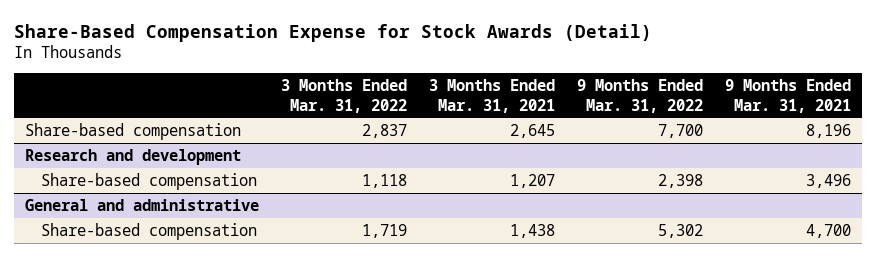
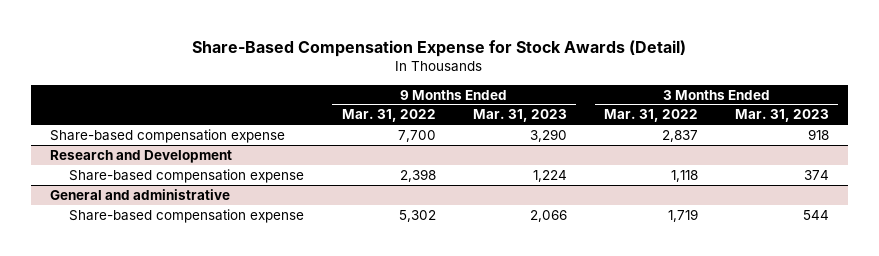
- | 3 Months Ended Mar. 31, 2022 | 3 Months Ended Mar. 31, 2021 | 9 Months Ended Mar. 31, 2022 | 9 Months Ended Mar. 31, 2021
+ | 9 Months Ended Mar. 31, 2022 | 9 Months Ended Mar. 31, 2023 | 3 Months Ended Mar. 31, 2022 | 3 Months Ended Mar. 31, 2023
- Share-based compensation | 2,837 | 2,645 | 7,700 | 8,196
- Research and development
- Share-based compensation | 1,118 | 1,207 | 2,398 | 3,496
+ Share-based compensation expense | 7,700 | 3,290 | 2,837 | 918
+ Research and Development
+ Share-based compensation expense | 2,398 | 1,224 | 1,118 | 374
@ General and administrative
- Share-based compensation | 1,719 | 1,438 | 5,302 | 4,700
+ Share-based compensation expense | 5,302 | 2,066 | 1,719 | 544

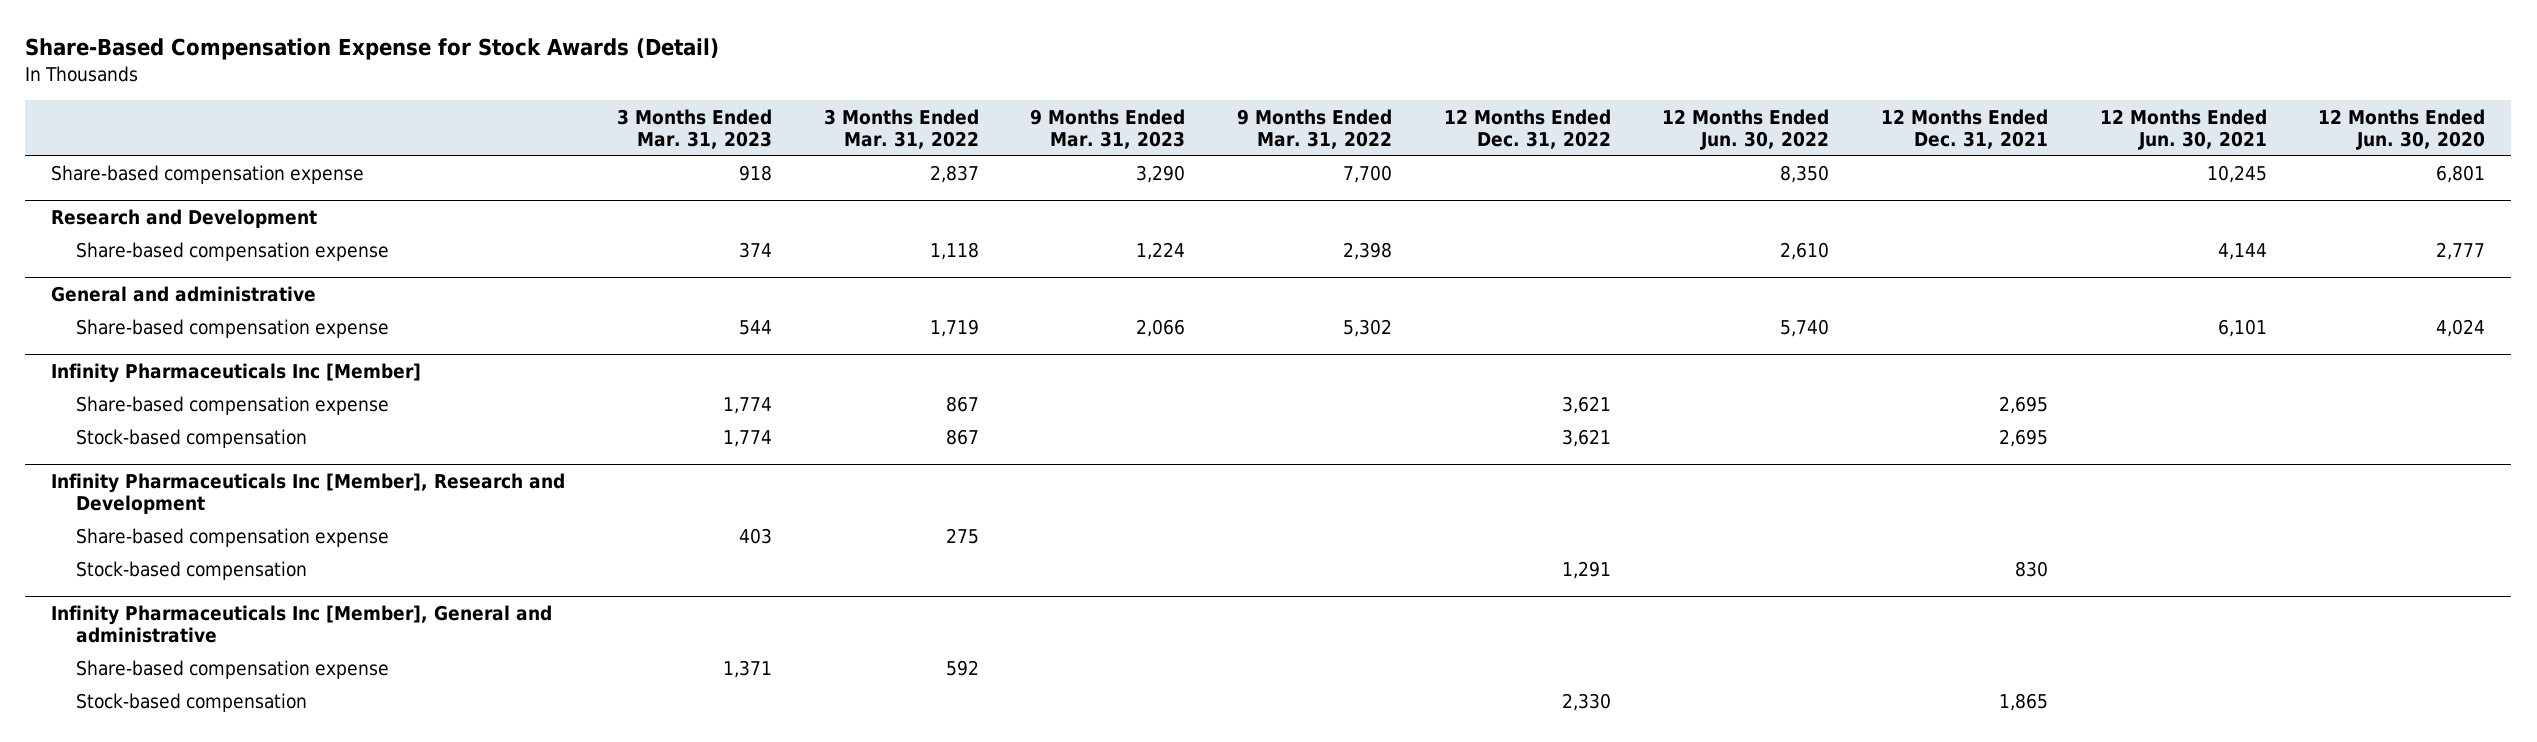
- | 9 Months Ended Mar. 31, 2022 | 9 Months Ended Mar. 31, 2023 | 3 Months Ended Mar. 31, 2022 | 3 Months Ended Mar. 31, 2023
+ | 3 Months Ended Mar. 31, 2023 | 3 Months Ended Mar. 31, 2022 | 9 Months Ended Mar. 31, 2023 | 9 Months Ended Mar. 31, 2022 | 12 Months Ended Dec. 31, 2022 | 12 Months Ended Jun. 30, 2022 | 12 Months Ended Dec. 31, 2021 | 12 Months Ended Jun. 30, 2021 | 12 Months Ended Jun. 30, 2020
+ Infinity Pharmaceuticals Inc [Member]
+ Share-based compensation expense | 1,774 | 867 | | | 3,621 | | 2,695 | |
+ Stock-based compensation | 1,774 | 867 | | | 3,621 | | 2,695 | |
+ Infinity Pharmaceuticals Inc [Member], Research and Development
+ Share-based compensation expense | 403 | 275 | | | | | | |
+ Stock-based compensation | | | | | 1,291 | | 830 | |
+ Infinity Pharmaceuticals Inc [Member], General and administrative
+ Share-based compensation expense | 1,371 | 592 | | | | | | |
+ Stock-based compensation | | | | | 2,330 | | 1,865 | |

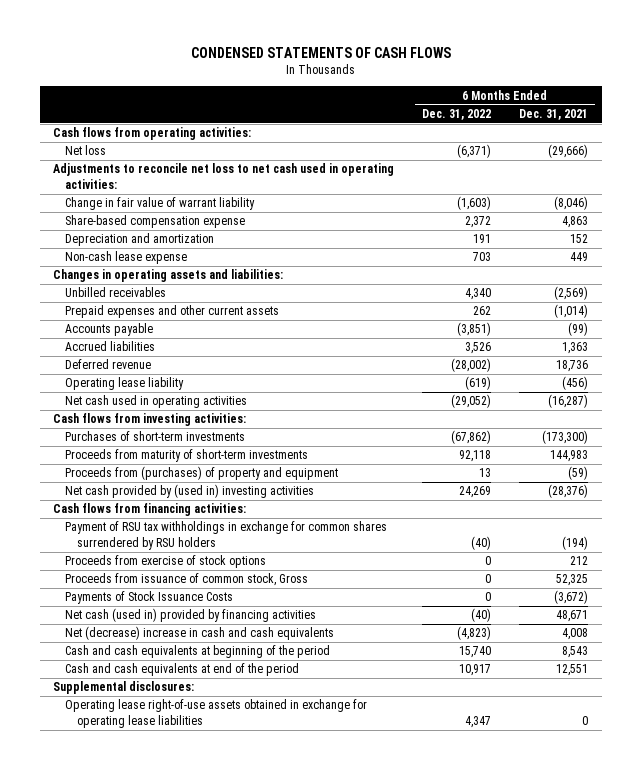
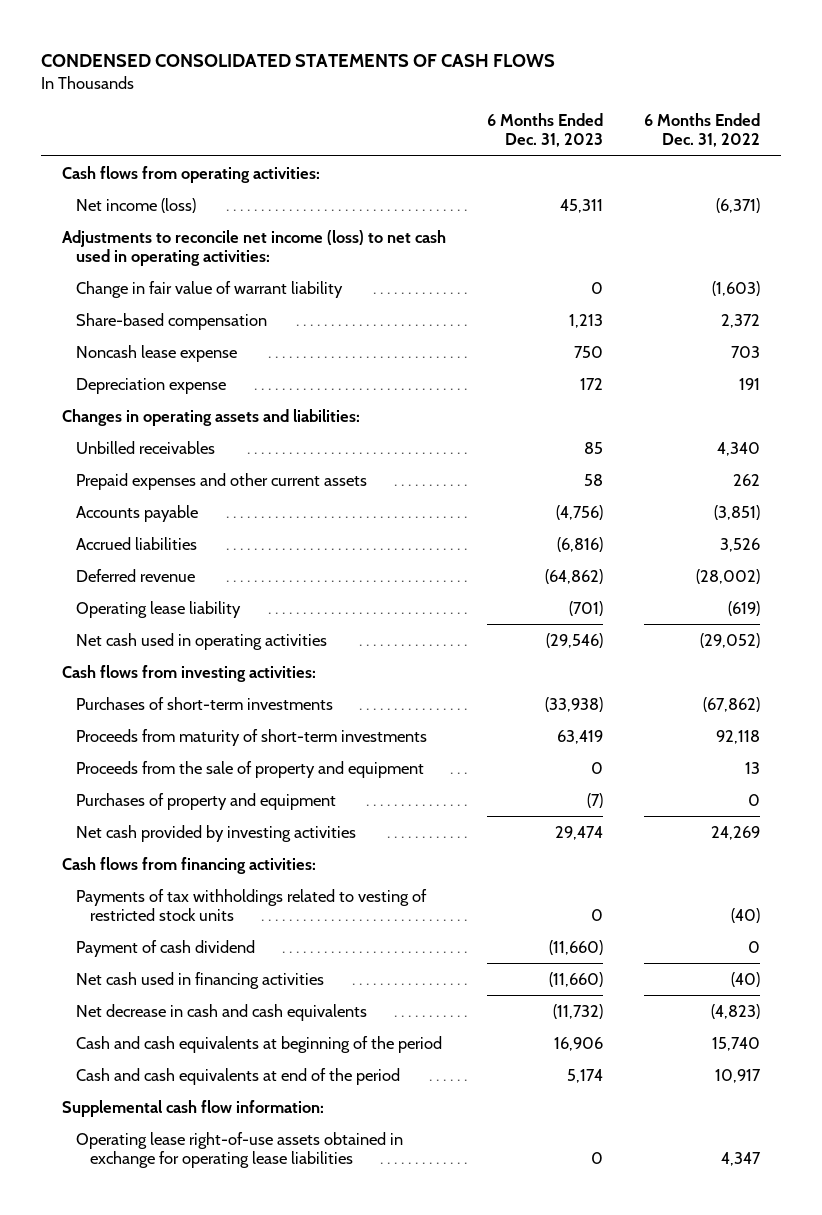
- CONDENSED STATEMENTS OF CASH FLOWS
+ CONDENSED CONSOLIDATED STATEMENTS OF CASH FLOWS
- | 6 Months Ended Dec. 31, 2022 | 6 Months Ended Dec. 31, 2021
+ | 6 Months Ended Dec. 31, 2023 | 6 Months Ended Dec. 31, 2022
- Net loss | (6,371) | (29,666)
- Adjustments to reconcile net loss to net cash used in operating activities:
+ Net income (loss) | 45,311 | (6,371)
+ Adjustments to reconcile net income (loss) to net cash used in operating activities:
- Share-based compensation expense | 2,372 | 4,863
- Depreciation and amortization | 191 | 152
- Non-cash lease expense | 703 | 449
+ Share-based compensation | 1,213 | 2,372
+ Noncash lease expense | 750 | 703
+ Depreciation expense | 172 | 191
- Proceeds from (purchases) of property and equipment | 13 | (59)
- Net cash provided by (used in) investing activities | 24,269 | (28,376)
+ Proceeds from the sale of property and equipment | 0 | 13
+ Purchases of property and equipment | (7) | 0
+ Net cash provided by investing activities | 29,474 | 24,269
- Payment of RSU tax withholdings in exchange for common shares surrendered by RSU holders | (40) | (194)
- Proceeds from exercise of stock options | 0 | 212
- Proceeds from issuance of common stock, Gross | 0 | 52,325
- Payments of Stock Issuance Costs | 0 | (3,672)
- Net cash (used in) provided by financing activities | (40) | 48,671
- Net (decrease) increase in cash and cash equivalents | (4,823) | 4,008
+ Payments of tax withholdings related to vesting of restricted stock units | 0 | (40)
+ Payment of cash dividend | (11,660) | 0
+ Net cash used in financing activities | (11,660) | (40)
+ Net decrease in cash and cash equivalents | (11,732) | (4,823)
- Supplemental disclosures:
+ Supplemental cash flow information:

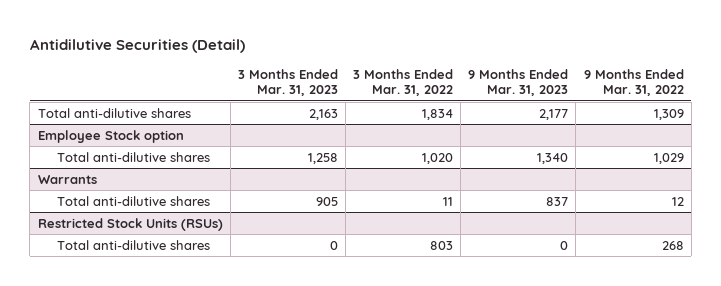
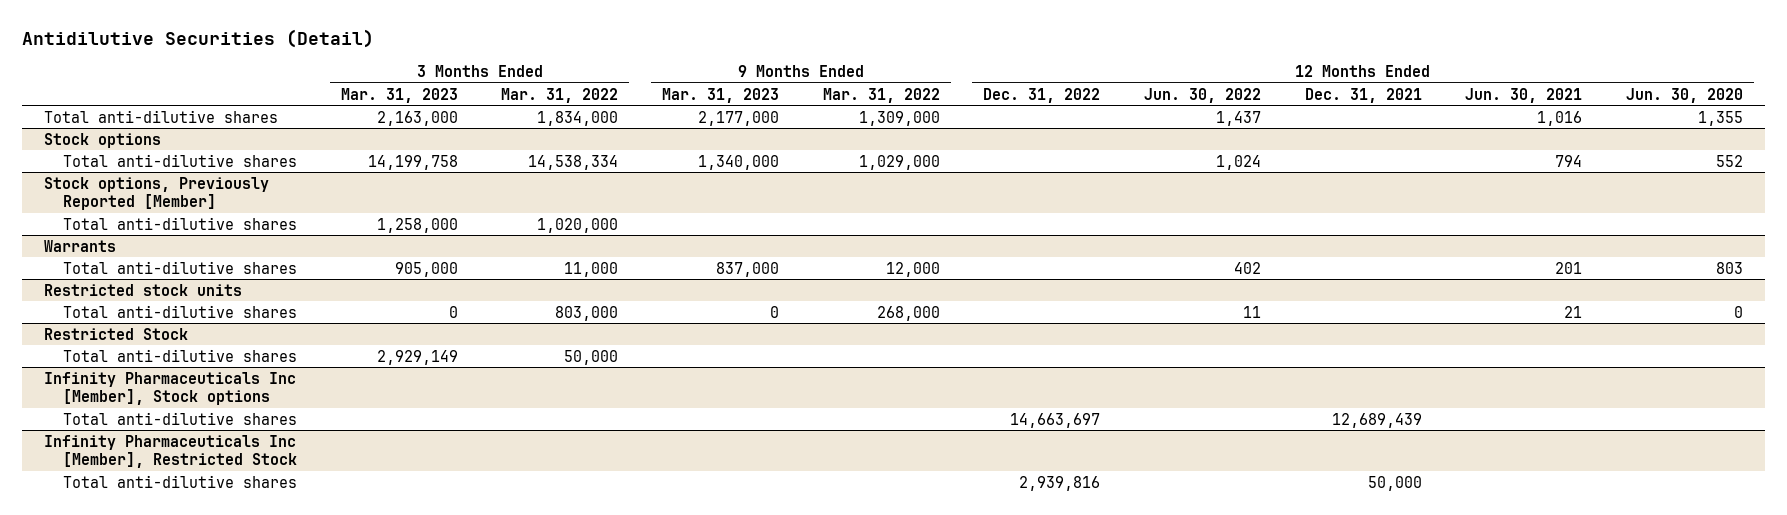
- | 3 Months Ended Mar. 31, 2023 | 3 Months Ended Mar. 31, 2022 | 9 Months Ended Mar. 31, 2023 | 9 Months Ended Mar. 31, 2022
+ | 3 Months Ended Mar. 31, 2023 | 3 Months Ended Mar. 31, 2022 | 9 Months Ended Mar. 31, 2023 | 9 Months Ended Mar. 31, 2022 | 12 Months Ended Dec. 31, 2022 | 12 Months Ended Jun. 30, 2022 | 12 Months Ended Dec. 31, 2021 | 12 Months Ended Jun. 30, 2021 | 12 Months Ended Jun. 30, 2020
- Total anti-dilutive shares | 2,163 | 1,834 | 2,177 | 1,309
- Employee Stock option
- Total anti-dilutive shares | 1,258 | 1,020 | 1,340 | 1,029
+ Total anti-dilutive shares | 2,163,000 | 1,834,000 | 2,177,000 | 1,309,000 | | 1,437 | | 1,016 | 1,355
+ Stock options
+ Total anti-dilutive shares | 14,199,758 | 14,538,334 | 1,340,000 | 1,029,000 | | 1,024 | | 794 | 552
+ Stock options, Previously Reported [Member]
+ Total anti-dilutive shares | 1,258,000 | 1,020,000 | | | | | | |
@ Warrants
- Total anti-dilutive shares | 905 | 11 | 837 | 12
- Restricted Stock Units (RSUs)
- Total anti-dilutive shares | 0 | 803 | 0 | 268
@ Warrants
+ Total anti-dilutive shares | 905,000 | 11,000 | 837,000 | 12,000 | | 402 | | 201 | 803
+ Restricted stock units
+ Total anti-dilutive shares | 0 | 803,000 | 0 | 268,000 | | 11 | | 21 | 0
+ Restricted Stock
+ Total anti-dilutive shares | 2,929,149 | 50,000 | | | | | | |
+ Infinity Pharmaceuticals Inc [Member], Stock options
+ Total anti-dilutive shares | | | | | 14,663,697 | | 12,689,439 | |
+ Infinity Pharmaceuticals Inc [Member], Restricted Stock
+ Total anti-dilutive shares | | | | | 2,939,816 | | 50,000 | |

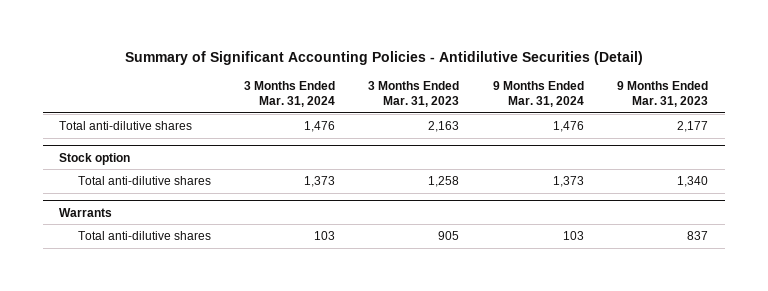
- Antidilutive Securities (Detail)
+ Summary of Significant Accounting Policies - Antidilutive Securities (Detail)
- | 3 Months Ended Mar. 31, 2023 | 3 Months Ended Mar. 31, 2022 | 9 Months Ended Mar. 31, 2023 | 9 Months Ended Mar. 31, 2022 | 12 Months Ended Dec. 31, 2022 | 12 Months Ended Jun. 30, 2022 | 12 Months Ended Dec. 31, 2021 | 12 Months Ended Jun. 30, 2021 | 12 Months Ended Jun. 30, 2020
+ | 3 Months Ended Mar. 31, 2024 | 3 Months Ended Mar. 31, 2023 | 9 Months Ended Mar. 31, 2024 | 9 Months Ended Mar. 31, 2023
- Total anti-dilutive shares | 2,163,000 | 1,834,000 | 2,177,000 | 1,309,000 | | 1,437 | | 1,016 | 1,355
- Stock options
- Total anti-dilutive shares | 14,199,758 | 14,538,334 | 1,340,000 | 1,029,000 | | 1,024 | | 794 | 552
- Stock options, Previously Reported [Member]
- Total anti-dilutive shares | 1,258,000 | 1,020,000 | | | | | | |
+ Total anti-dilutive shares | 1,476 | 2,163 | 1,476 | 2,177
+ Stock option
+ Total anti-dilutive shares | 1,373 | 1,258 | 1,373 | 1,340
@ Warrants
- Total anti-dilutive shares | 905,000 | 11,000 | 837,000 | 12,000 | | 402 | | 201 | 803
- Restricted stock units
- Total anti-dilutive shares | 0 | 803,000 | 0 | 268,000 | | 11 | | 21 | 0
- Restricted Stock
- Total anti-dilutive shares | 2,929,149 | 50,000 | | | | | | |
- Infinity Pharmaceuticals Inc [Member], Stock options
- Total anti-dilutive shares | | | | | 14,663,697 | | 12,689,439 | |
- Infinity Pharmaceuticals Inc [Member], Restricted Stock
- Total anti-dilutive shares | | | | | 2,939,816 | | 50,000 | |
@ Warrants
+ Total anti-dilutive shares | 103 | 905 | 103 | 837

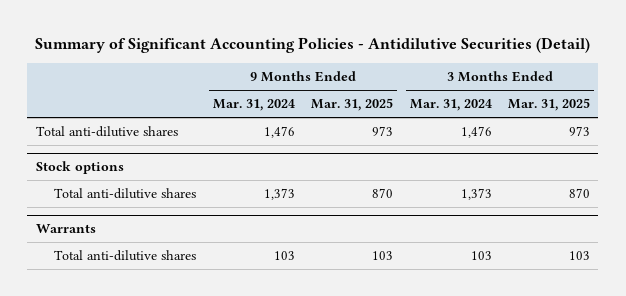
- | 3 Months Ended Mar. 31, 2024 | 3 Months Ended Mar. 31, 2023 | 9 Months Ended Mar. 31, 2024 | 9 Months Ended Mar. 31, 2023
+ | 9 Months Ended Mar. 31, 2024 | 9 Months Ended Mar. 31, 2025 | 3 Months Ended Mar. 31, 2024 | 3 Months Ended Mar. 31, 2025
- Stock option
+ Stock options

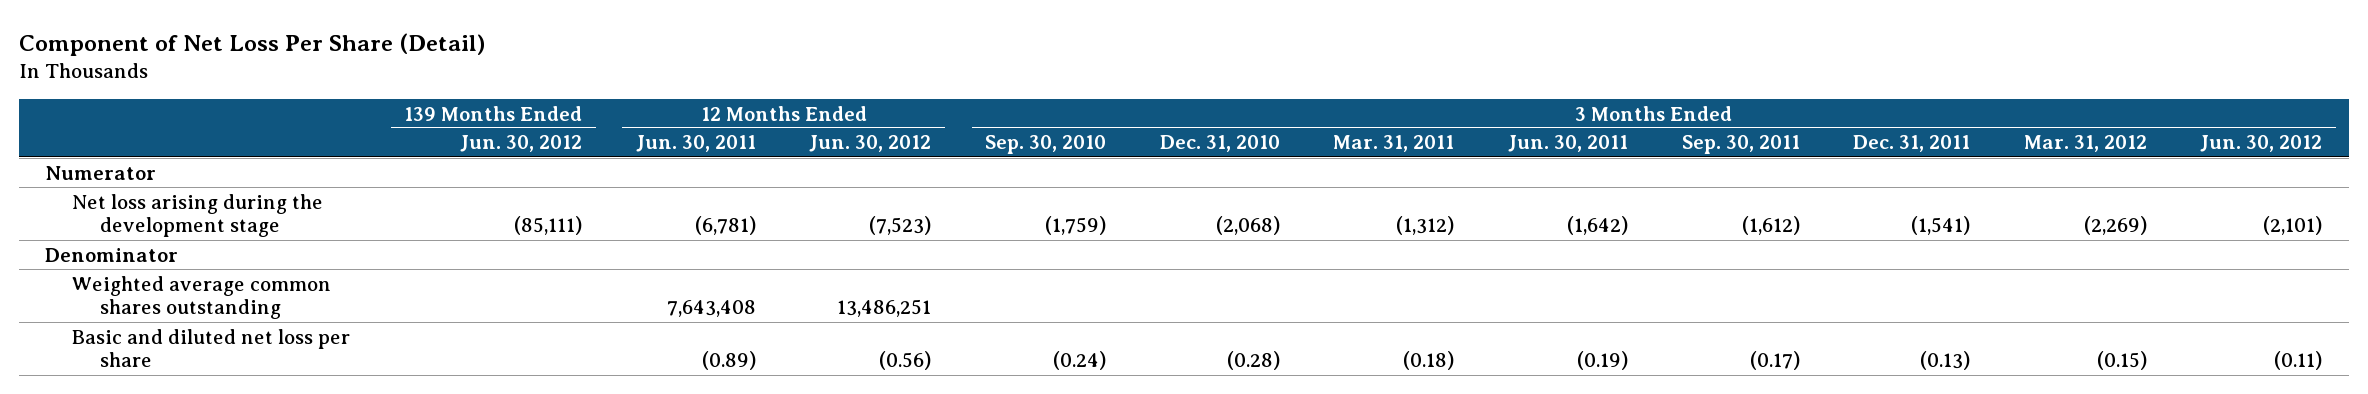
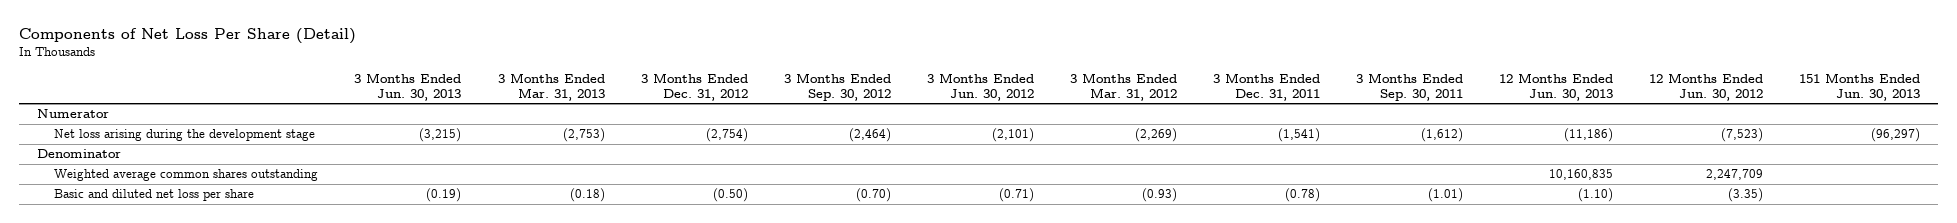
- Component of Net Loss Per Share (Detail)
+ Components of Net Loss Per Share (Detail)
- | 139 Months Ended Jun. 30, 2012 | 12 Months Ended Jun. 30, 2011 | 12 Months Ended Jun. 30, 2012 | 3 Months Ended Sep. 30, 2010 | 3 Months Ended Dec. 31, 2010 | 3 Months Ended Mar. 31, 2011 | 3 Months Ended Jun. 30, 2011 | 3 Months Ended Sep. 30, 2011 | 3 Months Ended Dec. 31, 2011 | 3 Months Ended Mar. 31, 2012 | 3 Months Ended Jun. 30, 2012
+ | 3 Months Ended Jun. 30, 2013 | 3 Months Ended Mar. 31, 2013 | 3 Months Ended Dec. 31, 2012 | 3 Months Ended Sep. 30, 2012 | 3 Months Ended Jun. 30, 2012 | 3 Months Ended Mar. 31, 2012 | 3 Months Ended Dec. 31, 2011 | 3 Months Ended Sep. 30, 2011 | 12 Months Ended Jun. 30, 2013 | 12 Months Ended Jun. 30, 2012 | 151 Months Ended Jun. 30, 2013
- Weighted average common shares outstanding | | 7,643,408 | 13,486,251 | | | | | | | |
- Basic and diluted net loss per share | | (0.89) | (0.56) | (0.24) | (0.28) | (0.18) | (0.19) | (0.17) | (0.13) | (0.15) | (0.11)
+ Weighted average common shares outstanding | | | | | | | | | 10,160,835 | 2,247,709 |
+ Basic and diluted net loss per share | (0.19) | (0.18) | (0.50) | (0.70) | (0.71) | (0.93) | (0.78) | (1.01) | (1.10) | (3.35) |

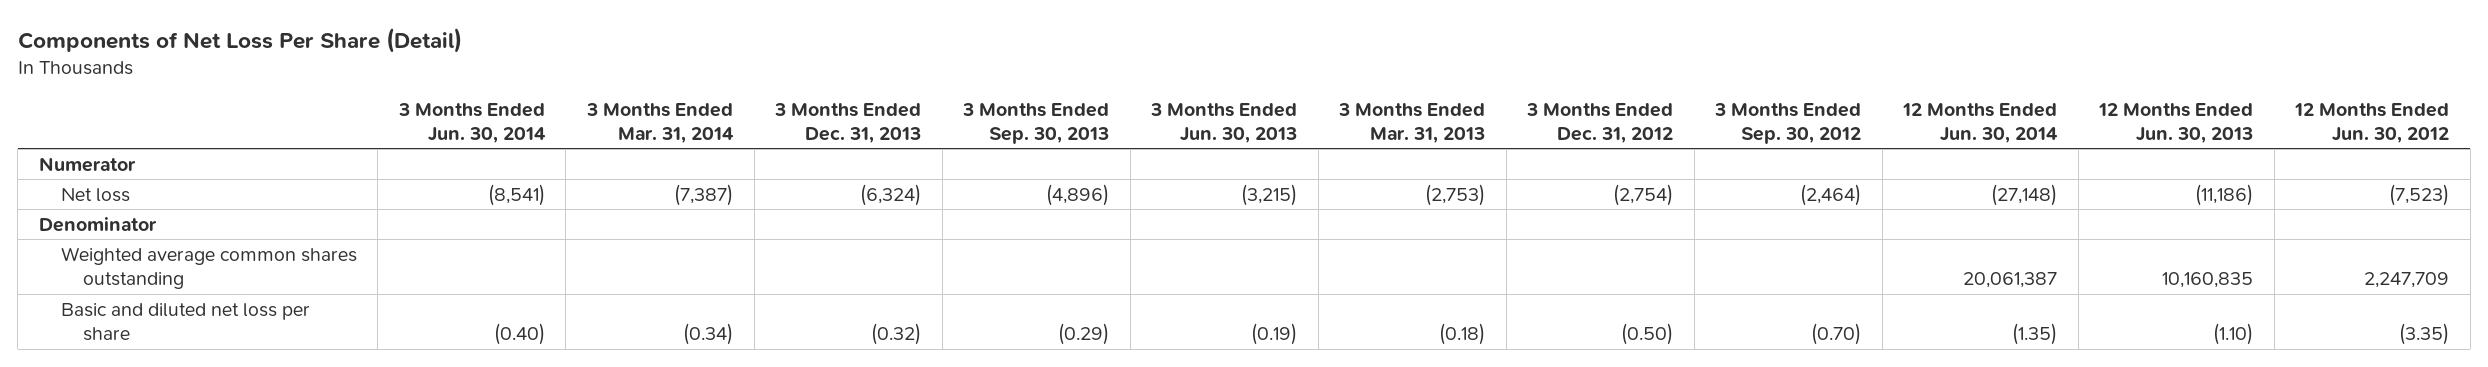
- | 3 Months Ended Jun. 30, 2013 | 3 Months Ended Mar. 31, 2013 | 3 Months Ended Dec. 31, 2012 | 3 Months Ended Sep. 30, 2012 | 3 Months Ended Jun. 30, 2012 | 3 Months Ended Mar. 31, 2012 | 3 Months Ended Dec. 31, 2011 | 3 Months Ended Sep. 30, 2011 | 12 Months Ended Jun. 30, 2013 | 12 Months Ended Jun. 30, 2012 | 151 Months Ended Jun. 30, 2013
+ | 3 Months Ended Jun. 30, 2014 | 3 Months Ended Mar. 31, 2014 | 3 Months Ended Dec. 31, 2013 | 3 Months Ended Sep. 30, 2013 | 3 Months Ended Jun. 30, 2013 | 3 Months Ended Mar. 31, 2013 | 3 Months Ended Dec. 31, 2012 | 3 Months Ended Sep. 30, 2012 | 12 Months Ended Jun. 30, 2014 | 12 Months Ended Jun. 30, 2013 | 12 Months Ended Jun. 30, 2012
- Net loss arising during the development stage | (3,215) | (2,753) | (2,754) | (2,464) | (2,101) | (2,269) | (1,541) | (1,612) | (11,186) | (7,523) | (96,297)
+ Net loss | (8,541) | (7,387) | (6,324) | (4,896) | (3,215) | (2,753) | (2,754) | (2,464) | (27,148) | (11,186) | (7,523)

